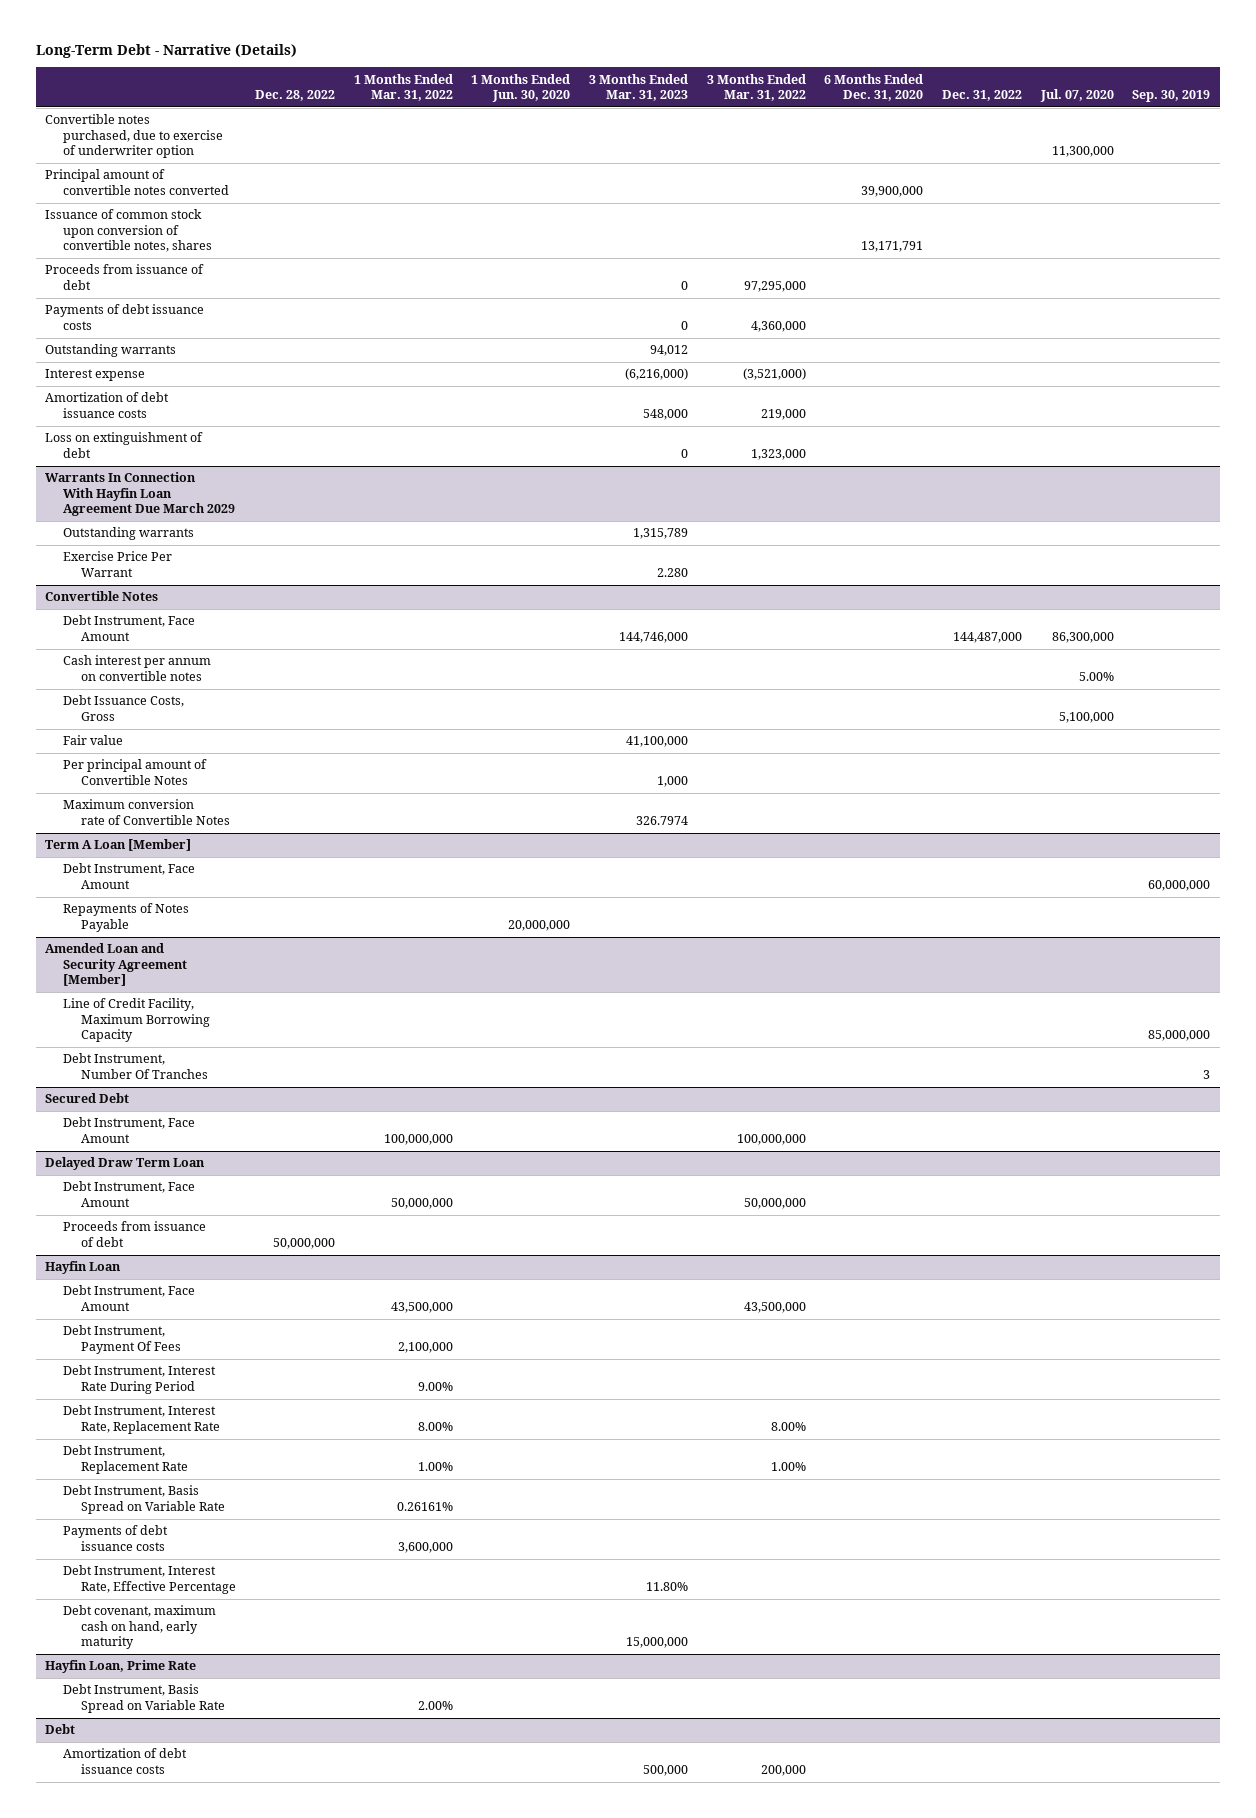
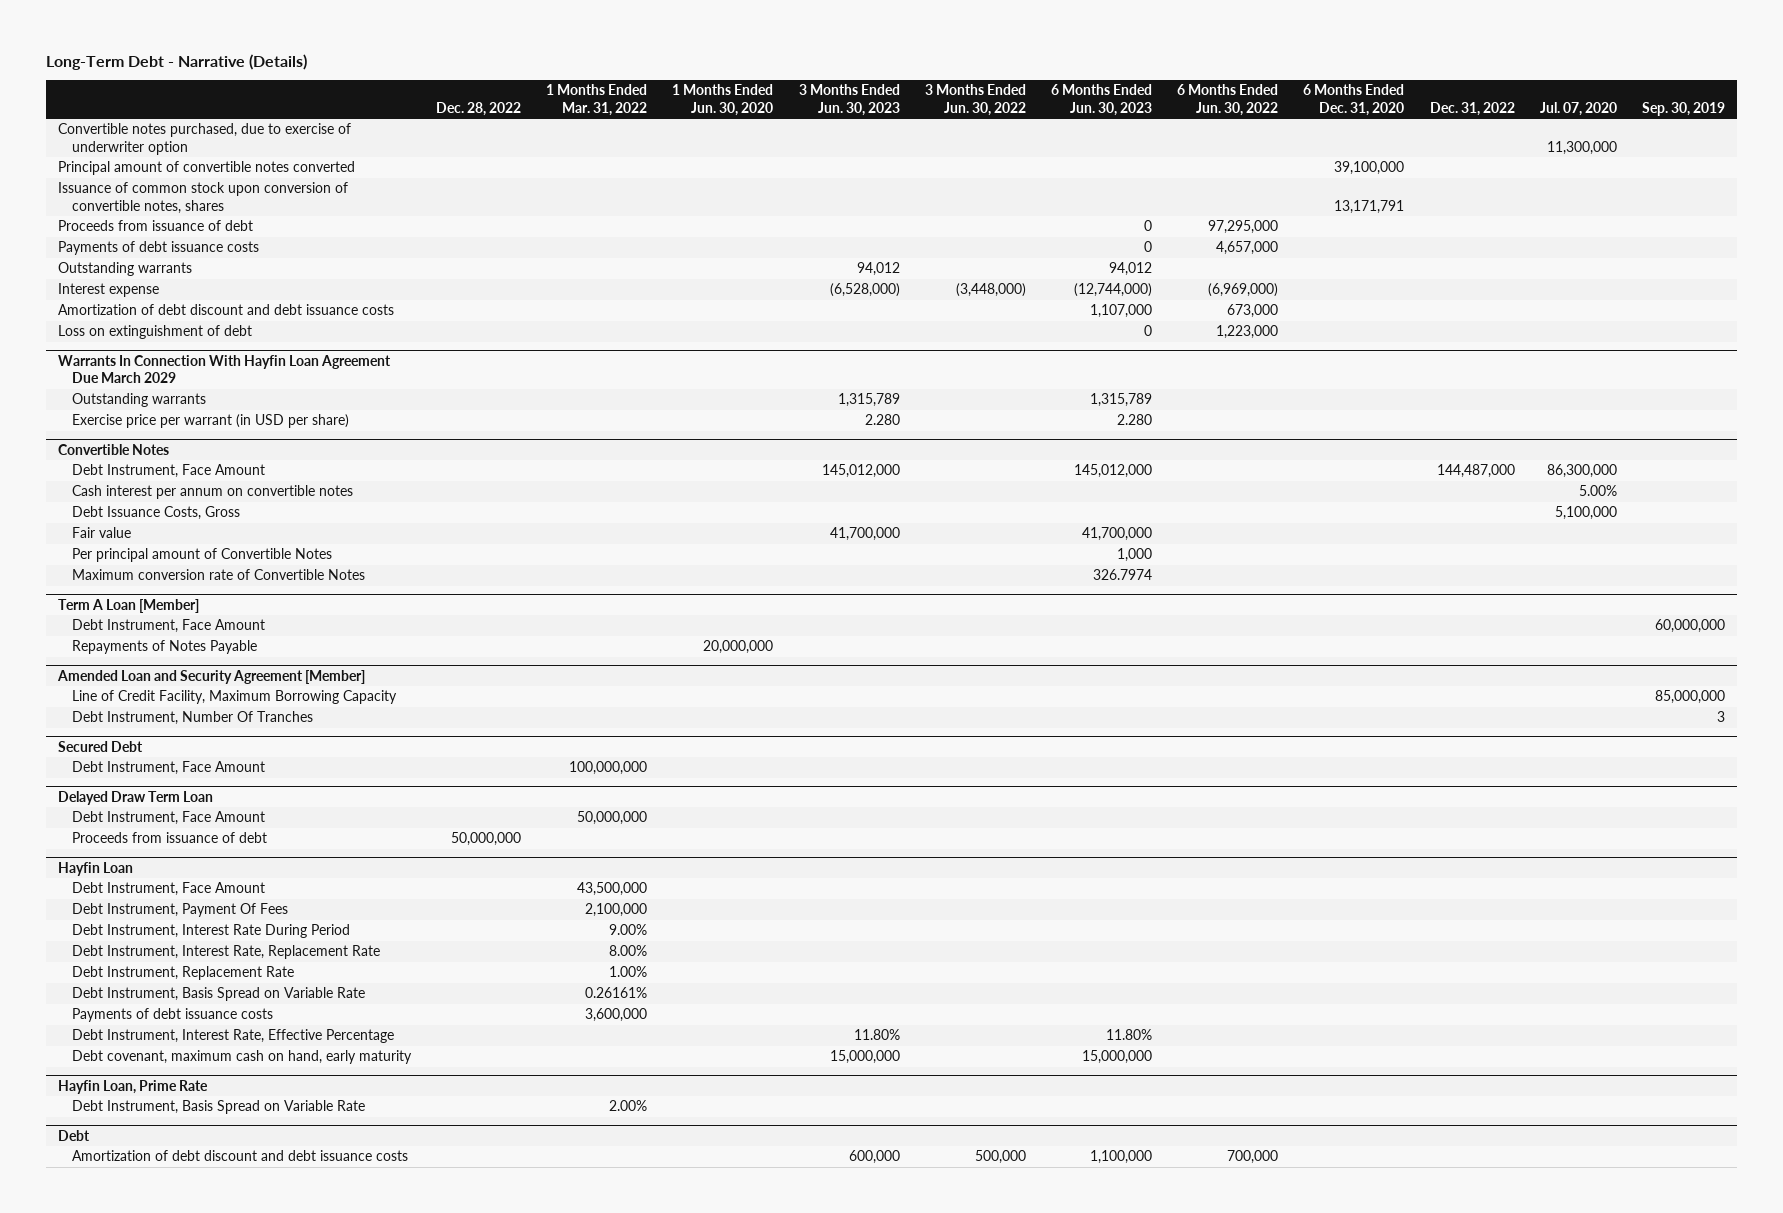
- | Dec. 28, 2022 | 1 Months Ended Mar. 31, 2022 | 1 Months Ended Jun. 30, 2020 | 3 Months Ended Mar. 31, 2023 | 3 Months Ended Mar. 31, 2022 | 6 Months Ended Dec. 31, 2020 | Dec. 31, 2022 | Jul. 07, 2020 | Sep. 30, 2019
+ | Dec. 28, 2022 | 1 Months Ended Mar. 31, 2022 | 1 Months Ended Jun. 30, 2020 | 3 Months Ended Jun. 30, 2023 | 3 Months Ended Jun. 30, 2022 | 6 Months Ended Jun. 30, 2023 | 6 Months Ended Jun. 30, 2022 | 6 Months Ended Dec. 31, 2020 | Dec. 31, 2022 | Jul. 07, 2020 | Sep. 30, 2019
- Principal amount of convertible notes converted | | | | | | 39,900,000 | | |
+ Principal amount of convertible notes converted | | | | | | | | 39,100,000 | | |
- Amortization of debt issuance costs | | | | 548,000 | 219,000 | | | |
+ Amortization of debt discount and debt issuance costs | | | | | | 1,107,000 | 673,000 | | | |
@ Warrants In Connection With Hayfin Loan Agreement Due March 2029
- Exercise Price Per Warrant | | | | 2.280 | | | | |
+ Exercise price per warrant (in USD per share) | | | | 2.280 | | 2.280 | | | | |
@ Debt
- Amortization of debt issuance costs | | | | 500,000 | 200,000 | | | |
+ Amortization of debt discount and debt issuance costs | | | | 600,000 | 500,000 | 1,100,000 | 700,000 | | | |

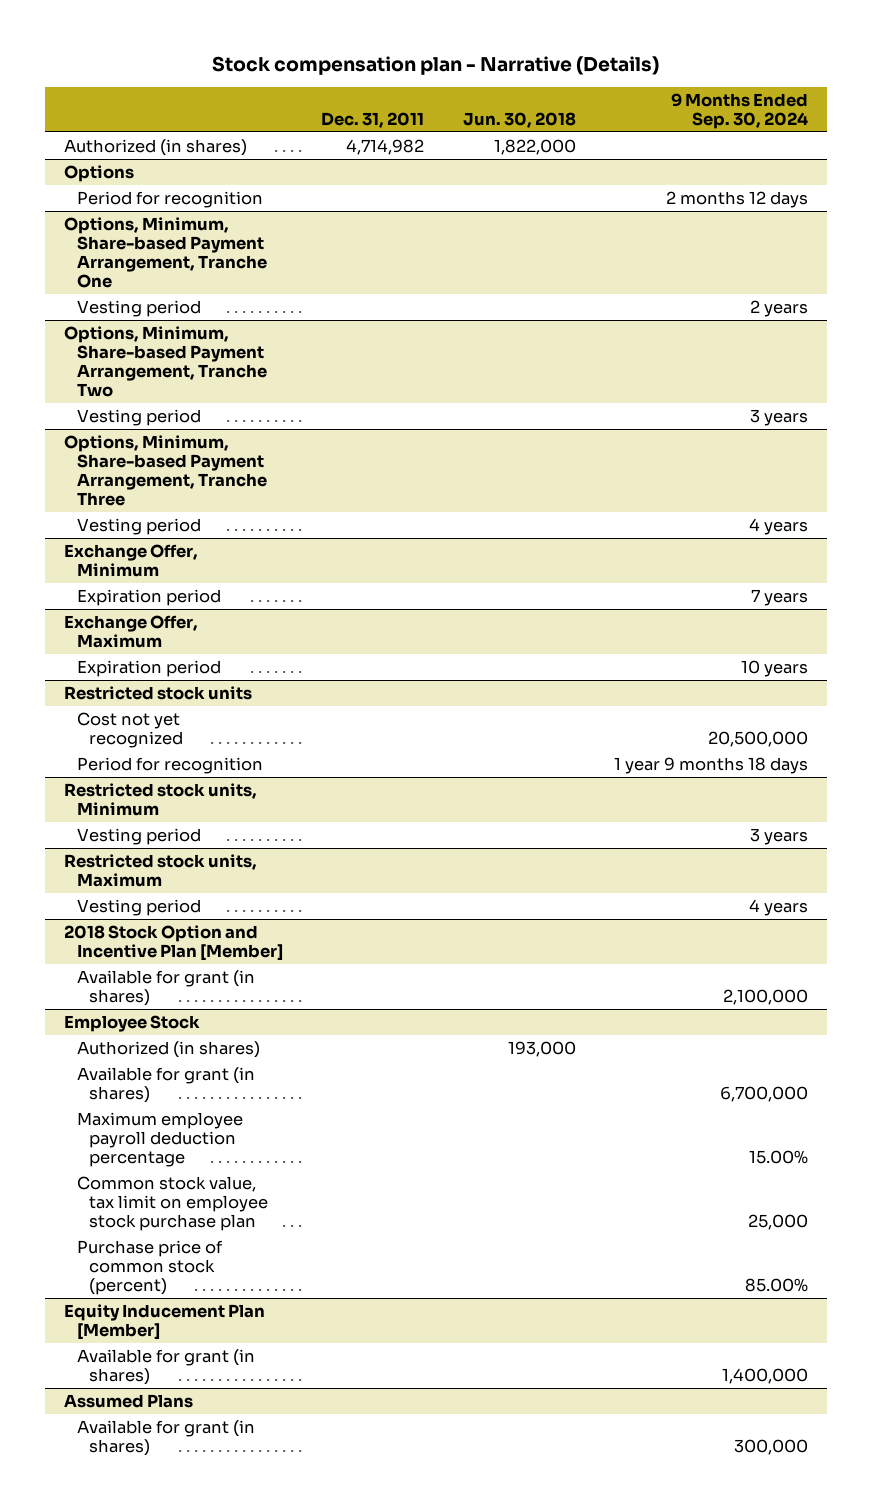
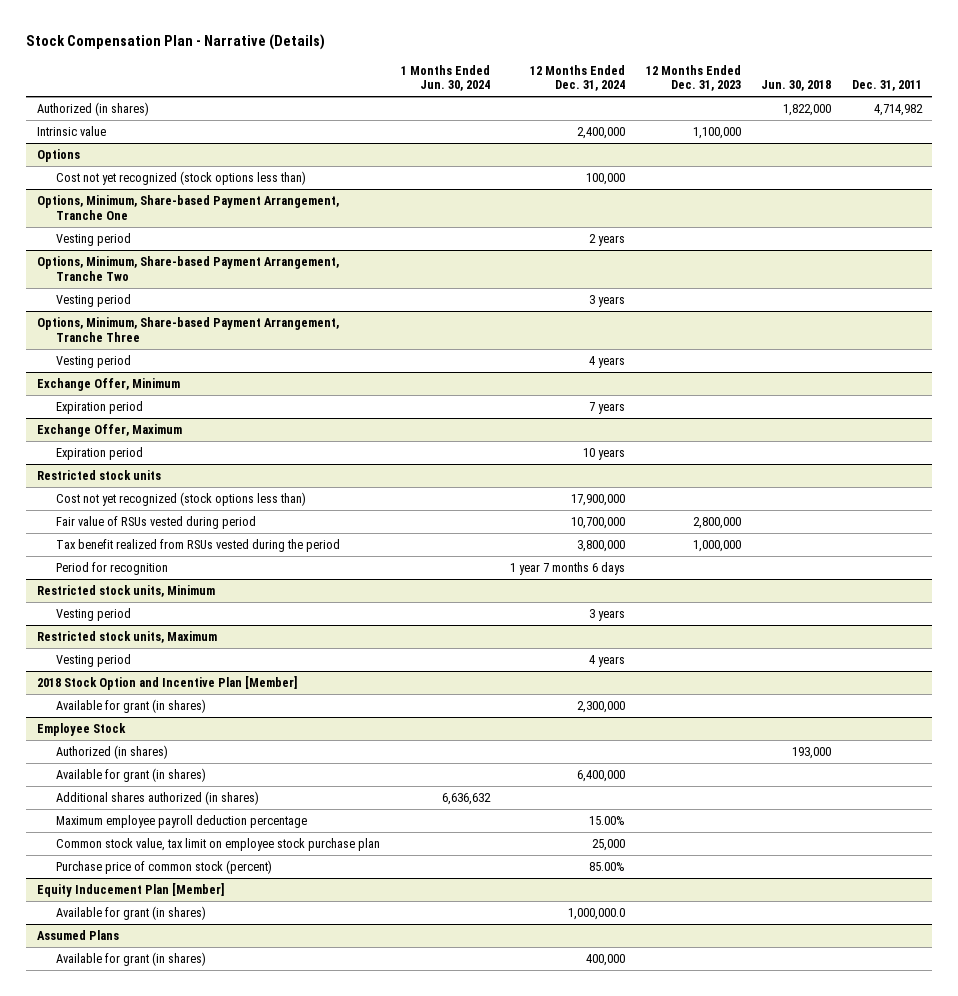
- Stock compensation plan - Narrative (Details)
+ Stock Compensation Plan - Narrative (Details)
- | Dec. 31, 2011 | Jun. 30, 2018 | 9 Months Ended Sep. 30, 2024
+ | 1 Months Ended Jun. 30, 2024 | 12 Months Ended Dec. 31, 2024 | 12 Months Ended Dec. 31, 2023 | Jun. 30, 2018 | Dec. 31, 2011
+ Intrinsic value | | 2,400,000 | 1,100,000 | |
@ Options
- Period for recognition | | | 2 months 12 days
+ Cost not yet recognized (stock options less than) | | 100,000 | | |
@ Restricted stock units
- Cost not yet recognized | | | 20,500,000
+ Cost not yet recognized (stock options less than) | | 17,900,000 | | |
+ Fair value of RSUs vested during period | | 10,700,000 | 2,800,000 | |
+ Tax benefit realized from RSUs vested during the period | | 3,800,000 | 1,000,000 | |
@ Employee Stock
+ Additional shares authorized (in shares) | 6,636,632 | | | |

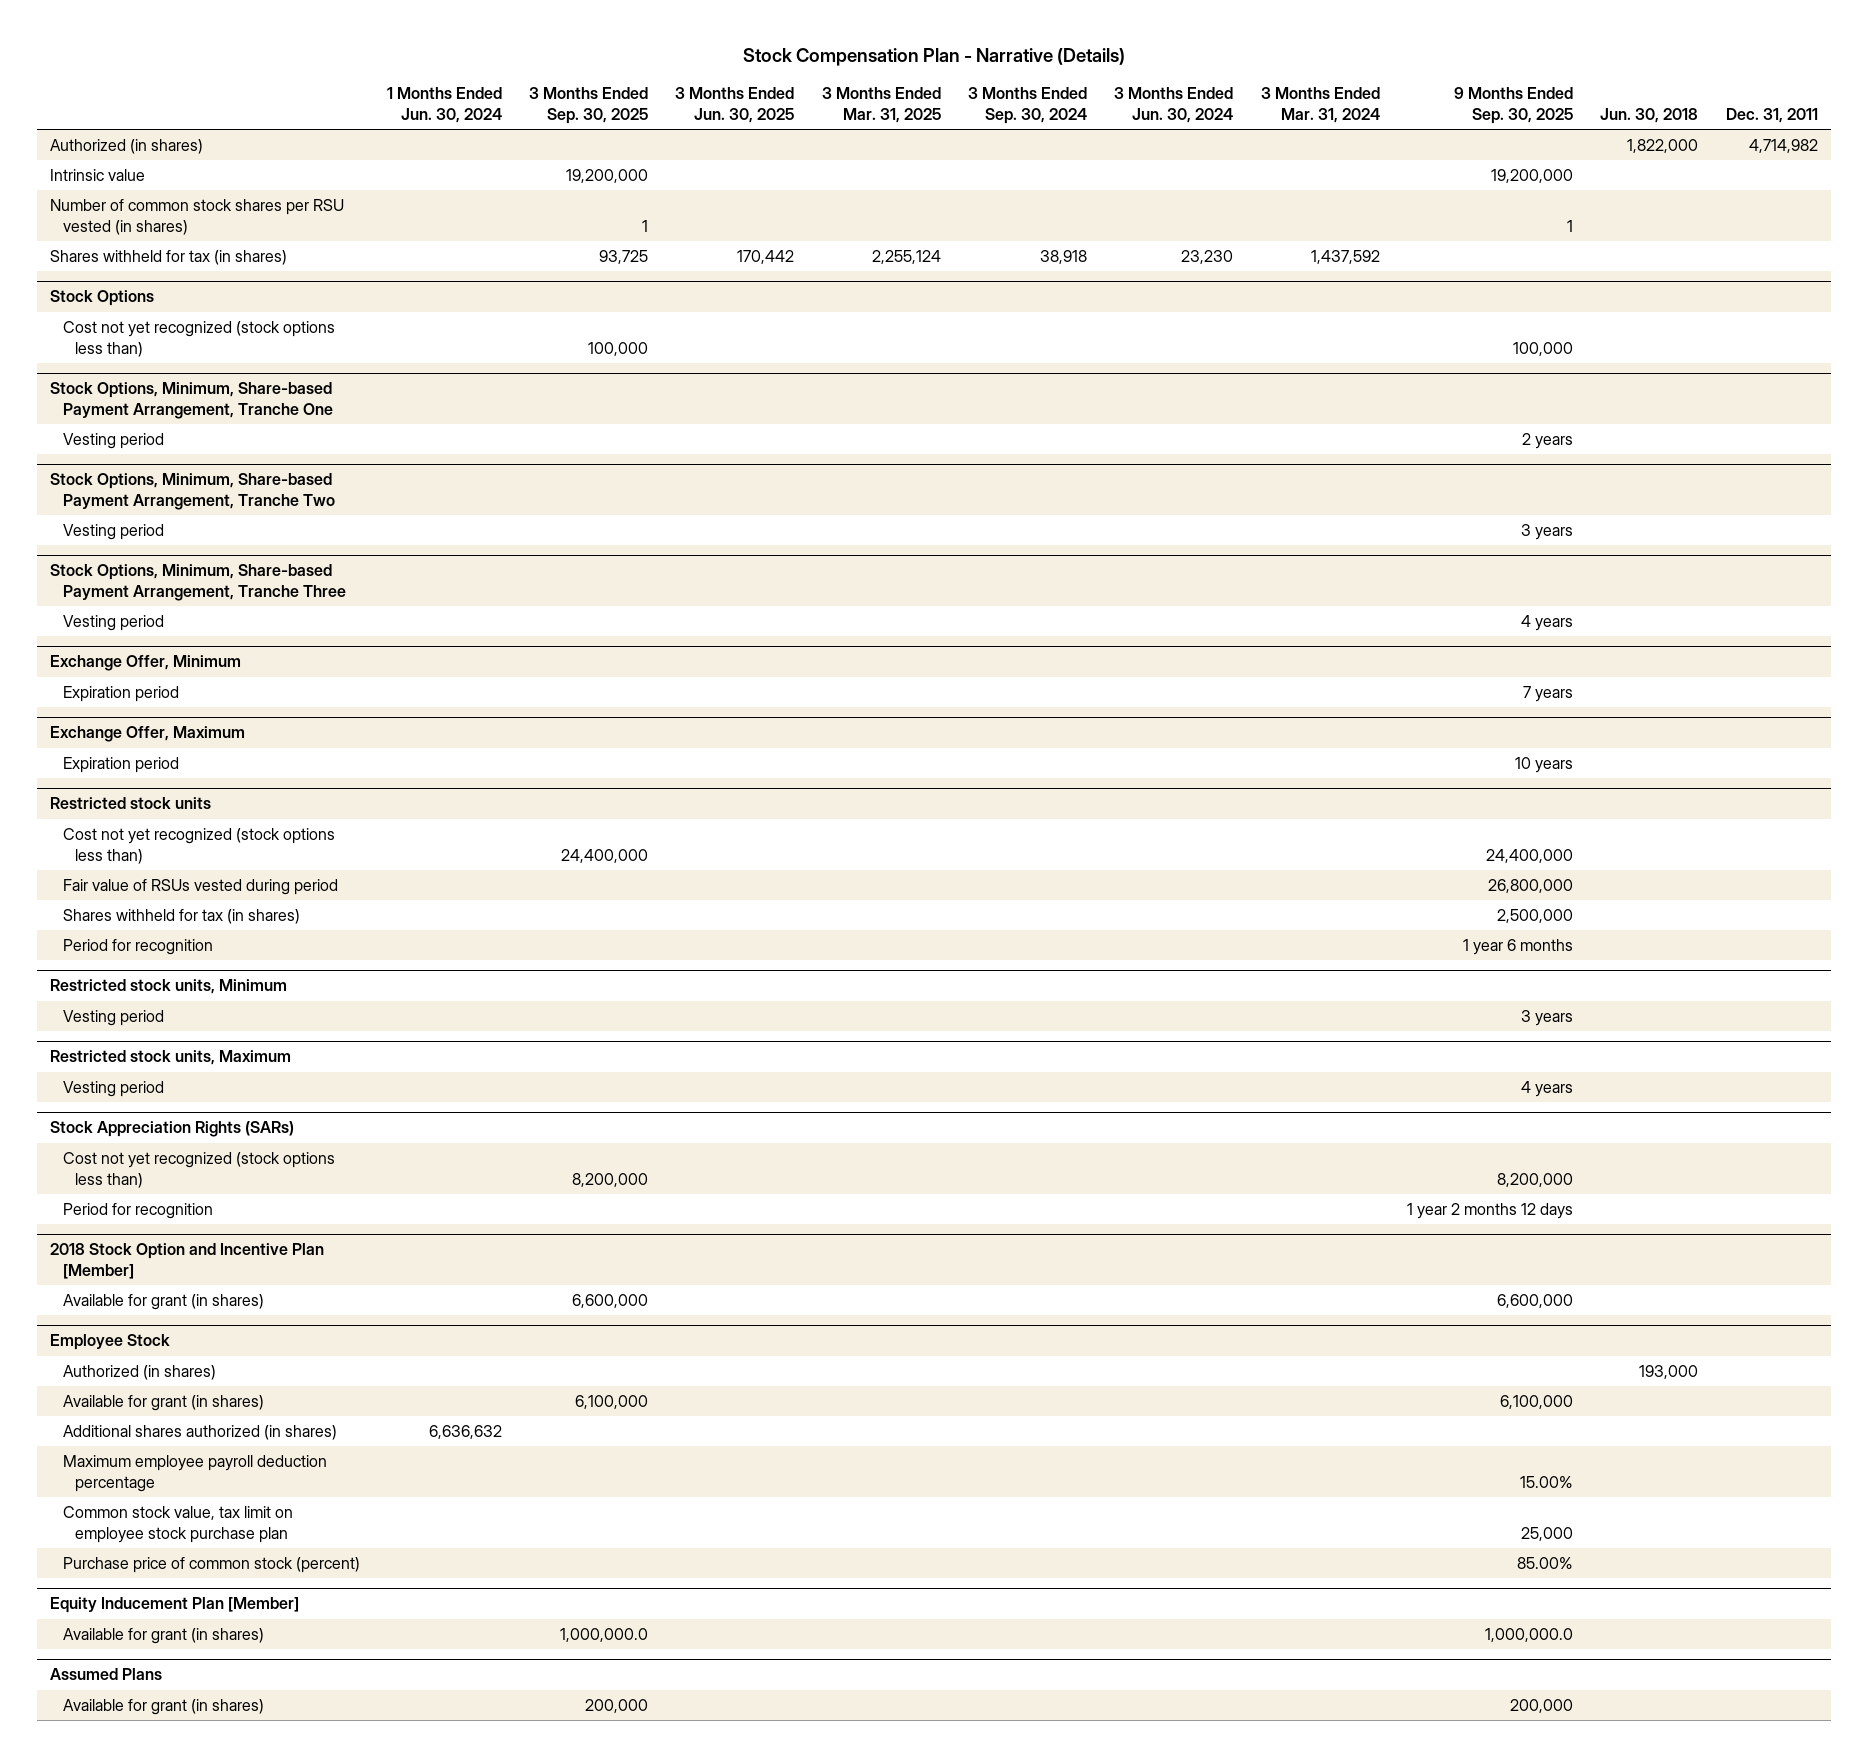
- | 1 Months Ended Jun. 30, 2024 | 12 Months Ended Dec. 31, 2024 | 12 Months Ended Dec. 31, 2023 | Jun. 30, 2018 | Dec. 31, 2011
+ | 1 Months Ended Jun. 30, 2024 | 3 Months Ended Sep. 30, 2025 | 3 Months Ended Jun. 30, 2025 | 3 Months Ended Mar. 31, 2025 | 3 Months Ended Sep. 30, 2024 | 3 Months Ended Jun. 30, 2024 | 3 Months Ended Mar. 31, 2024 | 9 Months Ended Sep. 30, 2025 | Jun. 30, 2018 | Dec. 31, 2011
- Options
+ Number of common stock shares per RSU vested (in shares) | | 1 | | | | | | 1 | |
+ Shares withheld for tax (in shares) | | 93,725 | 170,442 | 2,255,124 | 38,918 | 23,230 | 1,437,592 | | |
+ Stock Options
- Options, Minimum, Share-based Payment Arrangement, Tranche One
+ Stock Options, Minimum, Share-based Payment Arrangement, Tranche One
- Options, Minimum, Share-based Payment Arrangement, Tranche Two
+ Stock Options, Minimum, Share-based Payment Arrangement, Tranche Two
- Options, Minimum, Share-based Payment Arrangement, Tranche Three
+ Stock Options, Minimum, Share-based Payment Arrangement, Tranche Three
@ Restricted stock units
- Tax benefit realized from RSUs vested during the period | | 3,800,000 | 1,000,000 | |
+ Shares withheld for tax (in shares) | | | | | | | | 2,500,000 | |
+ Stock Appreciation Rights (SARs)
+ Cost not yet recognized (stock options less than) | | 8,200,000 | | | | | | 8,200,000 | |
+ Period for recognition | | | | | | | | 1 year 2 months 12 days | |

